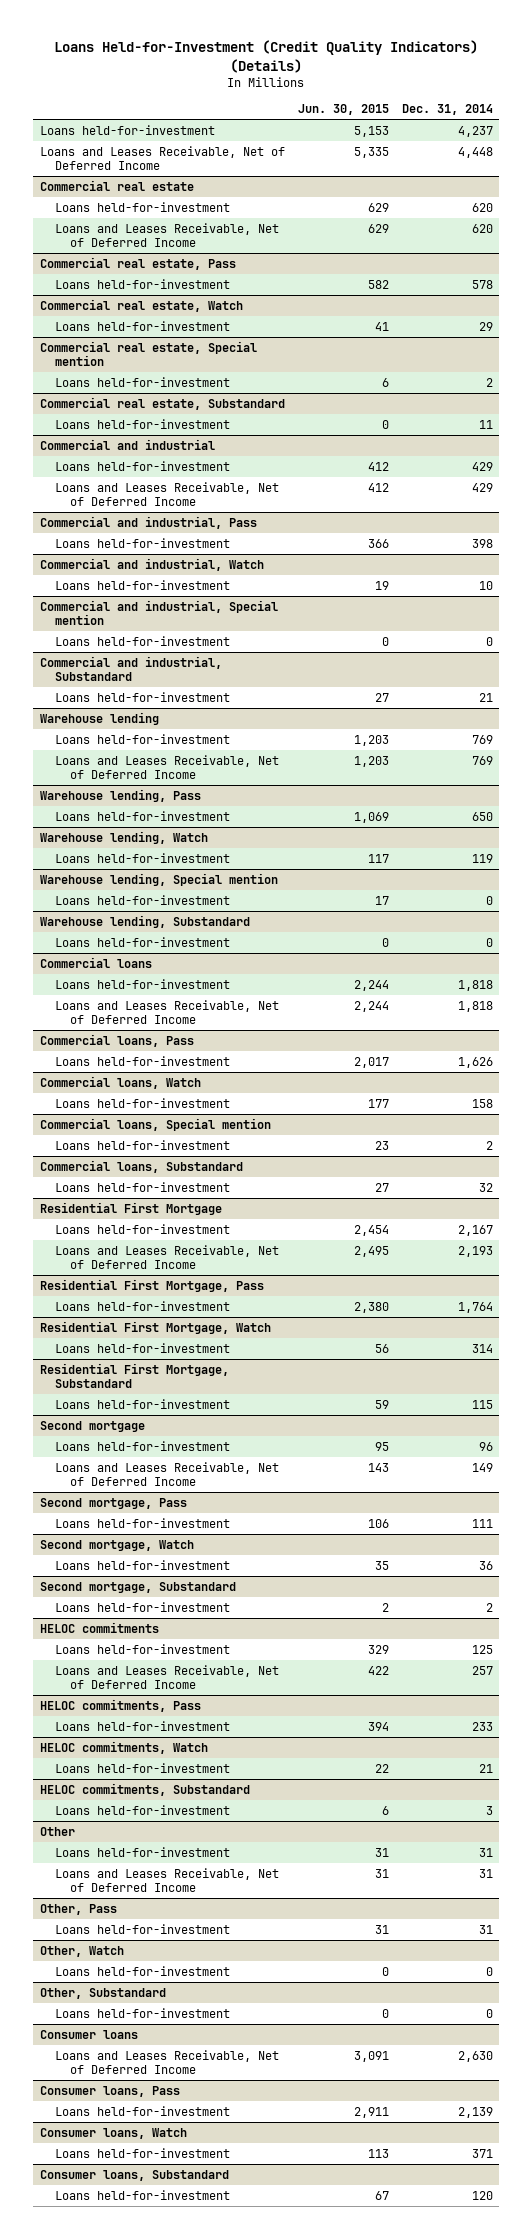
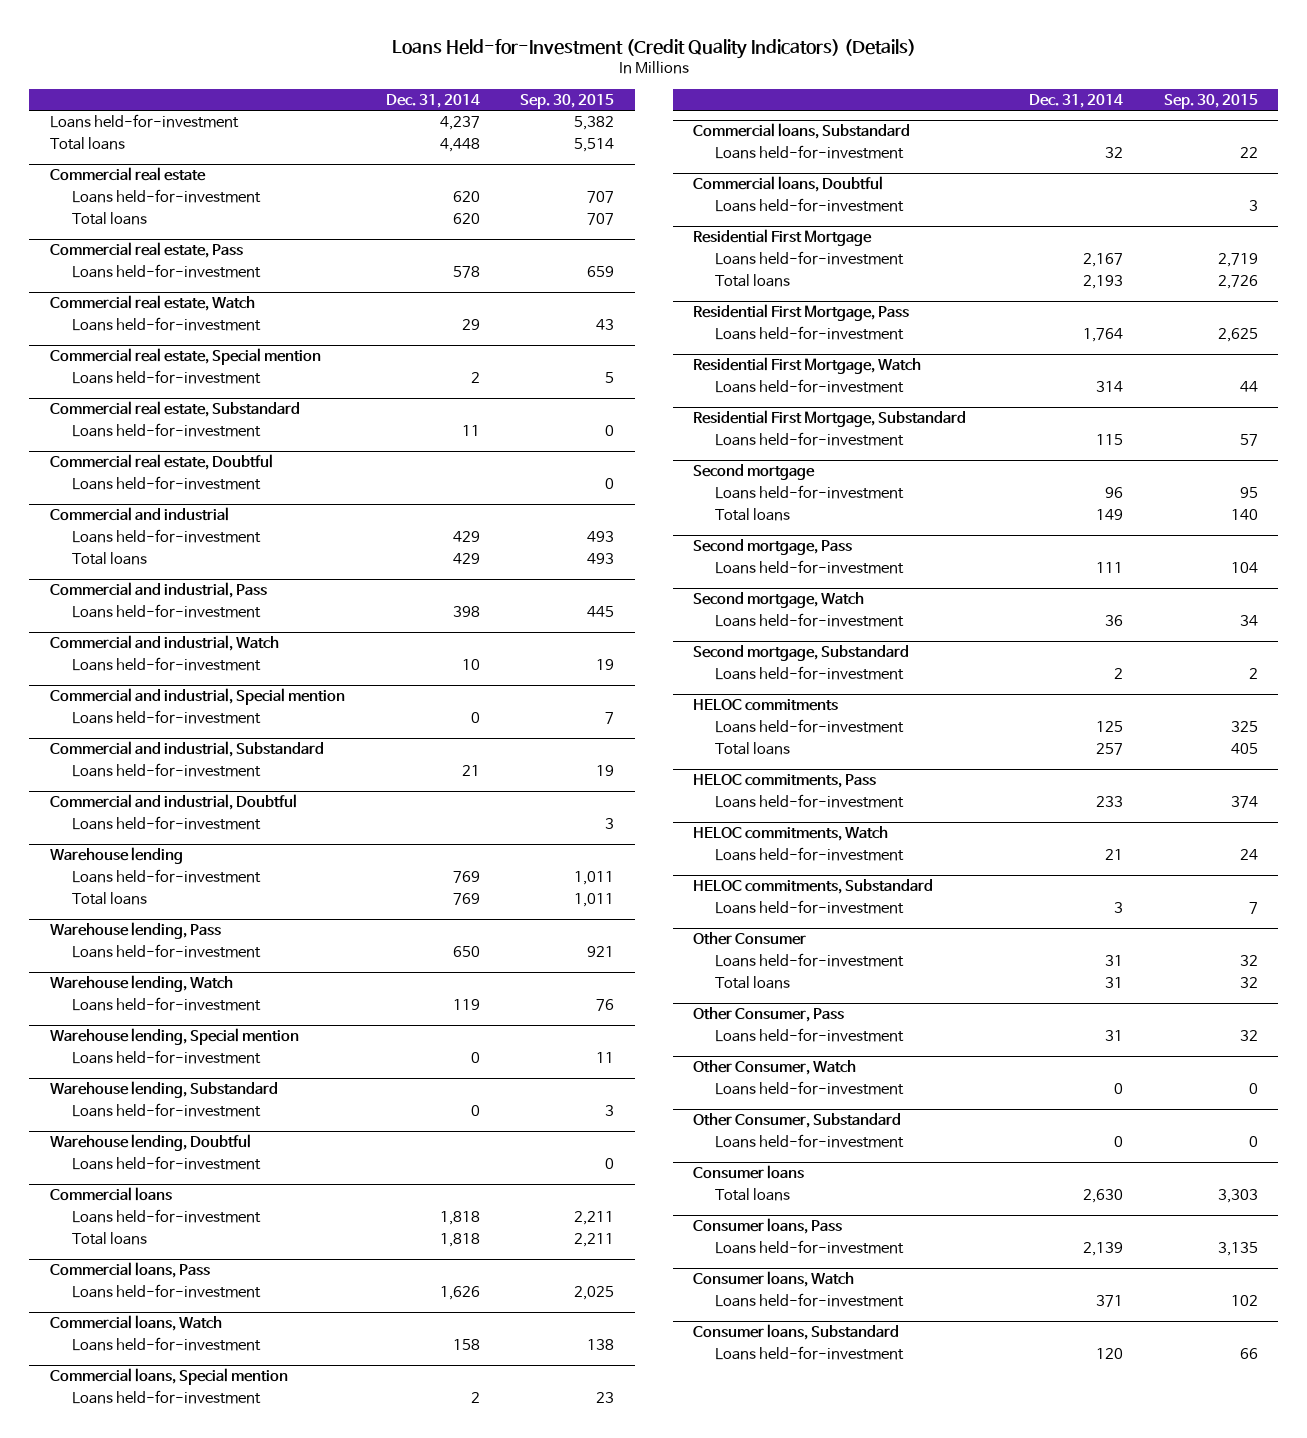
- | Jun. 30, 2015 | Dec. 31, 2014
+ | Dec. 31, 2014 | Sep. 30, 2015
- Loans and Leases Receivable, Net of Deferred Income | 5,335 | 4,448
+ Total loans | 4,448 | 5,514
@ Commercial real estate
- Loans and Leases Receivable, Net of Deferred Income | 629 | 620
+ Total loans | 620 | 707
+ Commercial real estate, Doubtful
+ Loans held-for-investment | | 0
@ Commercial and industrial
- Loans and Leases Receivable, Net of Deferred Income | 412 | 429
+ Total loans | 429 | 493
+ Commercial and industrial, Doubtful
+ Loans held-for-investment | | 3
@ Warehouse lending
- Loans and Leases Receivable, Net of Deferred Income | 1,203 | 769
+ Total loans | 769 | 1,011
+ Warehouse lending, Doubtful
+ Loans held-for-investment | | 0
@ Commercial loans
- Loans and Leases Receivable, Net of Deferred Income | 2,244 | 1,818
+ Total loans | 1,818 | 2,211
+ Commercial loans, Doubtful
+ Loans held-for-investment | | 3
@ Residential First Mortgage
- Loans and Leases Receivable, Net of Deferred Income | 2,495 | 2,193
+ Total loans | 2,193 | 2,726
@ Second mortgage
- Loans and Leases Receivable, Net of Deferred Income | 143 | 149
+ Total loans | 149 | 140
@ HELOC commitments
- Loans and Leases Receivable, Net of Deferred Income | 422 | 257
+ Total loans | 257 | 405
- Other
+ Other Consumer
- Loans and Leases Receivable, Net of Deferred Income | 31 | 31
- Other, Pass
+ Total loans | 31 | 32
+ Other Consumer, Pass
- Other, Watch
+ Other Consumer, Watch
- Other, Substandard
+ Other Consumer, Substandard
@ Consumer loans
- Loans and Leases Receivable, Net of Deferred Income | 3,091 | 2,630
+ Total loans | 2,630 | 3,303

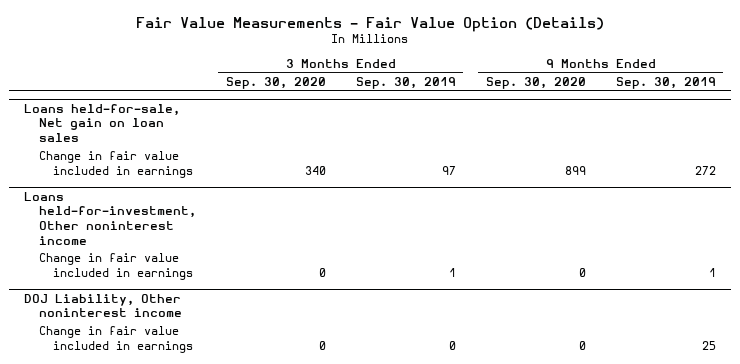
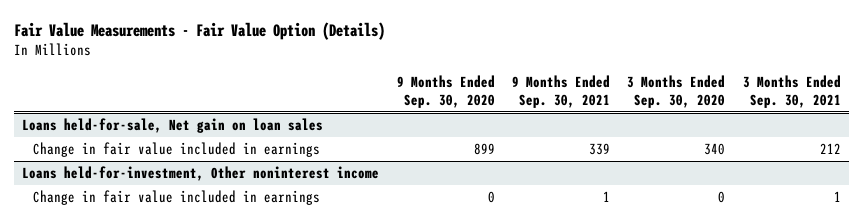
- | 3 Months Ended Sep. 30, 2020 | 3 Months Ended Sep. 30, 2019 | 9 Months Ended Sep. 30, 2020 | 9 Months Ended Sep. 30, 2019
+ | 9 Months Ended Sep. 30, 2020 | 9 Months Ended Sep. 30, 2021 | 3 Months Ended Sep. 30, 2020 | 3 Months Ended Sep. 30, 2021
- DOJ Liability, Other noninterest income
- Change in fair value included in earnings | 0 | 0 | 0 | 25

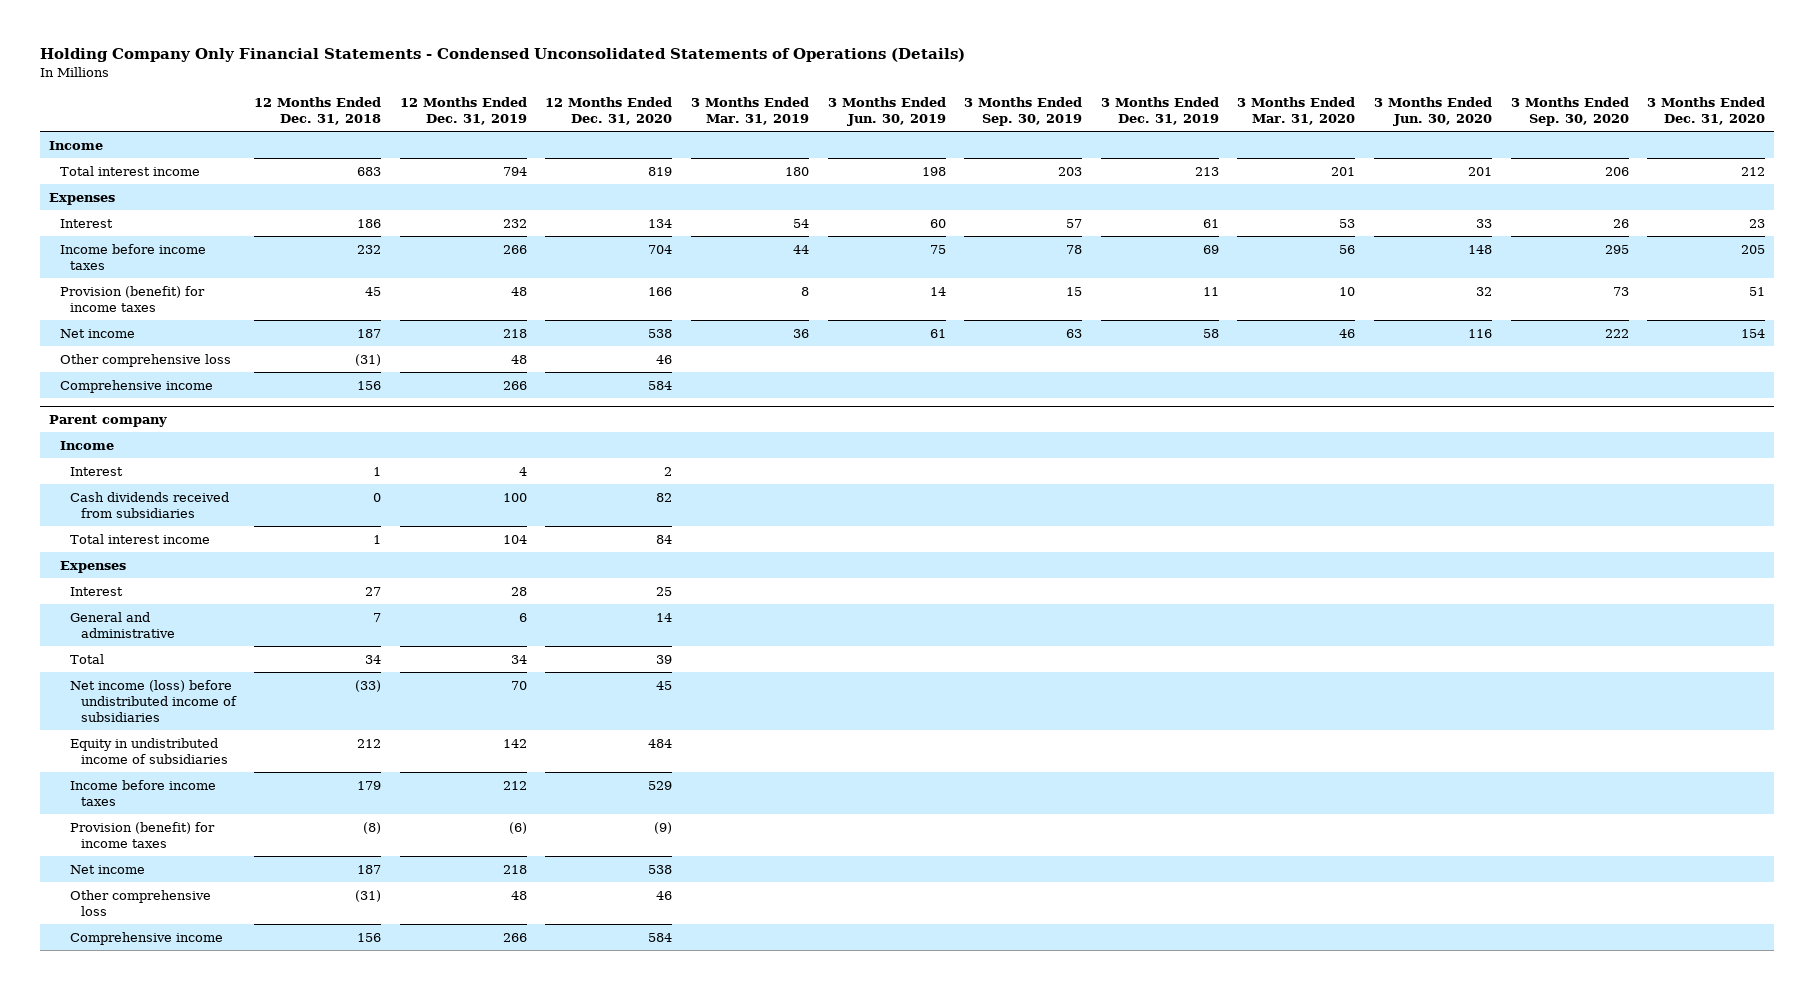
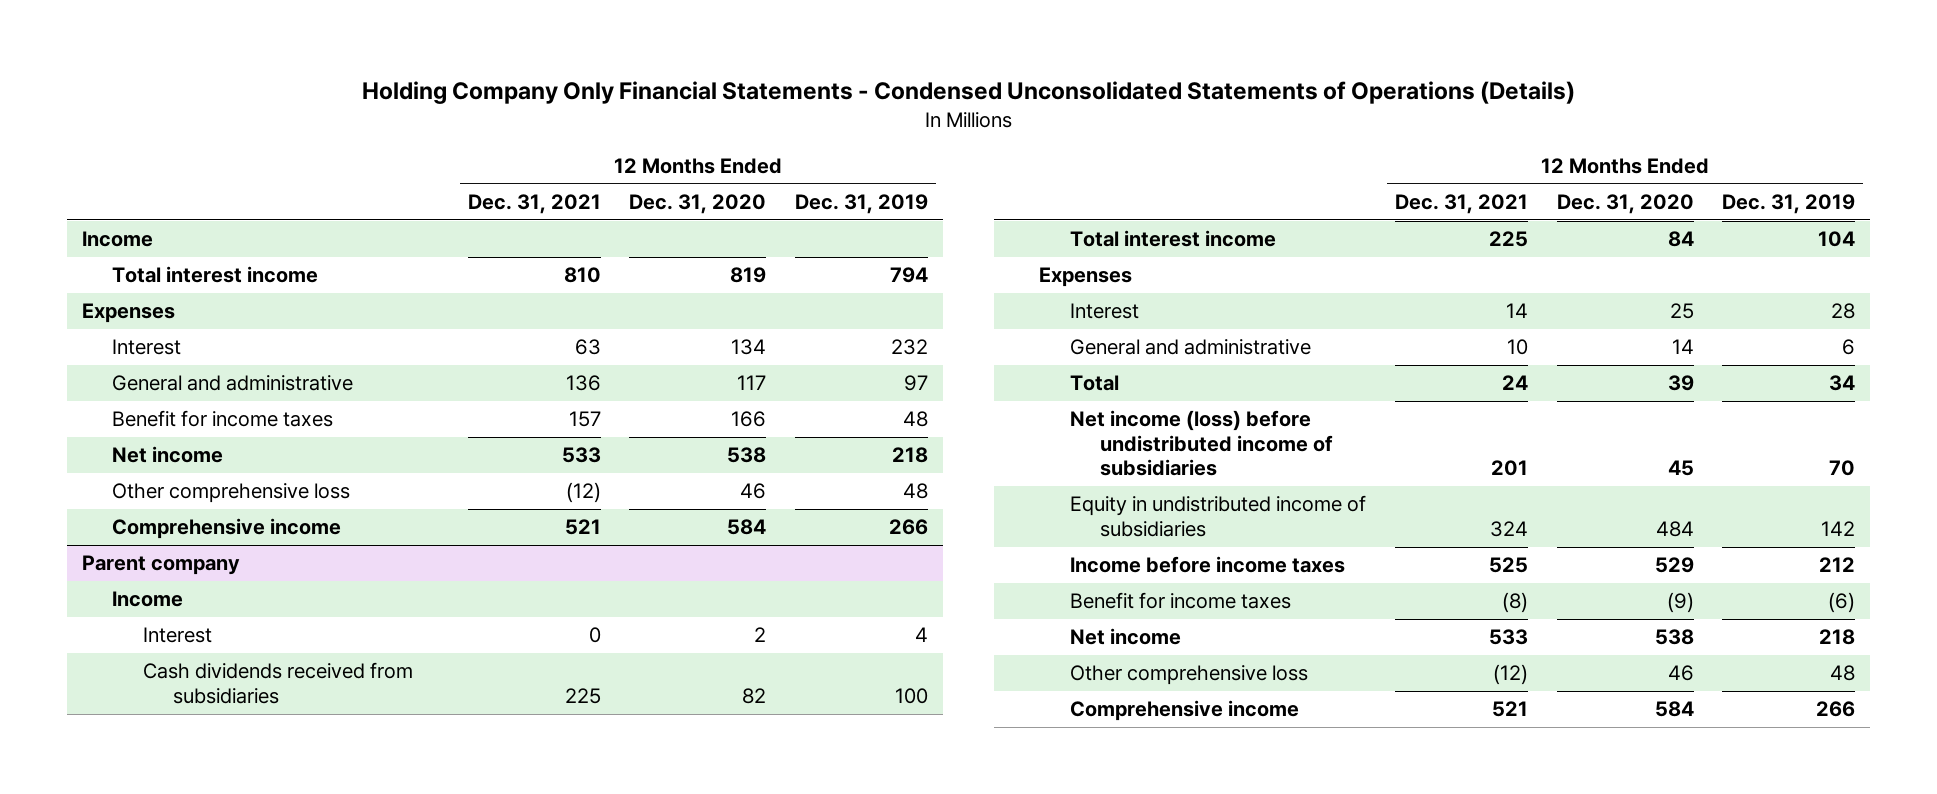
- | 12 Months Ended Dec. 31, 2018 | 12 Months Ended Dec. 31, 2019 | 12 Months Ended Dec. 31, 2020 | 3 Months Ended Mar. 31, 2019 | 3 Months Ended Jun. 30, 2019 | 3 Months Ended Sep. 30, 2019 | 3 Months Ended Dec. 31, 2019 | 3 Months Ended Mar. 31, 2020 | 3 Months Ended Jun. 30, 2020 | 3 Months Ended Sep. 30, 2020 | 3 Months Ended Dec. 31, 2020
+ | 12 Months Ended Dec. 31, 2021 | 12 Months Ended Dec. 31, 2020 | 12 Months Ended Dec. 31, 2019
- Income before income taxes | 232 | 266 | 704 | 44 | 75 | 78 | 69 | 56 | 148 | 295 | 205
- Provision (benefit) for income taxes | 45 | 48 | 166 | 8 | 14 | 15 | 11 | 10 | 32 | 73 | 51
+ General and administrative | 136 | 117 | 97
+ Benefit for income taxes | 157 | 166 | 48
@ Parent company
- Provision (benefit) for income taxes | (8) | (6) | (9) | | | | | | | |
+ Benefit for income taxes | (8) | (9) | (6)

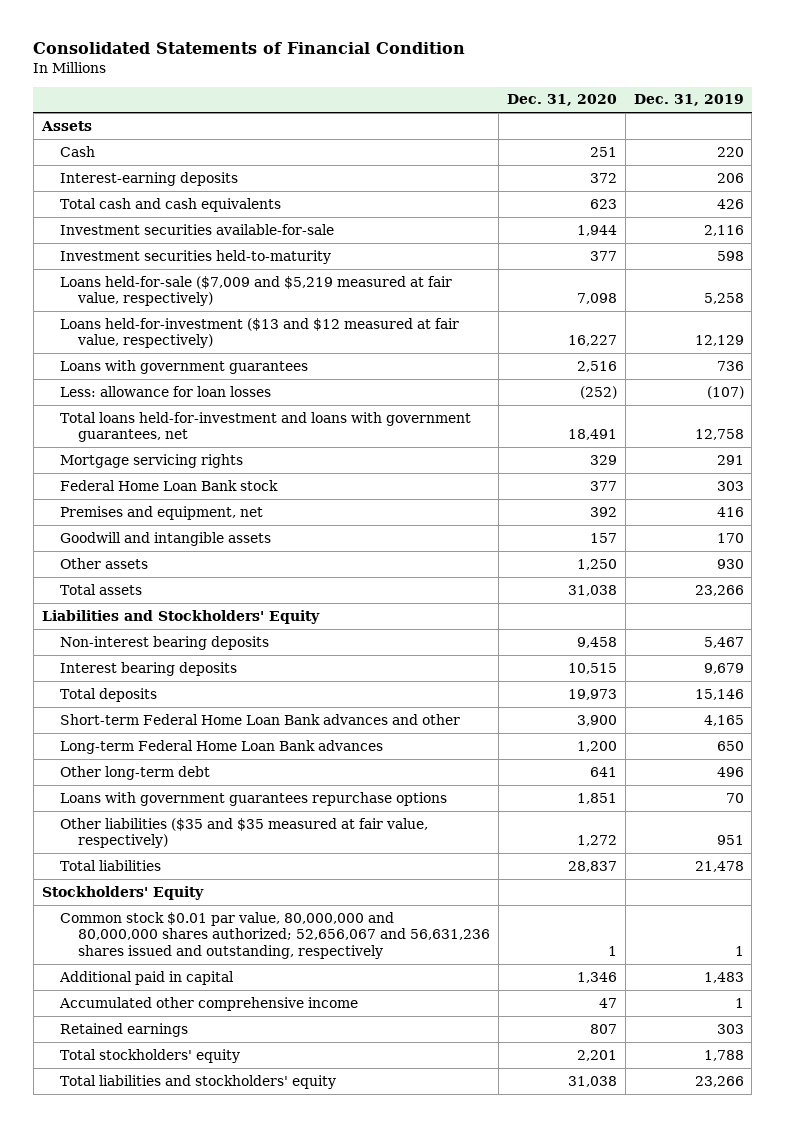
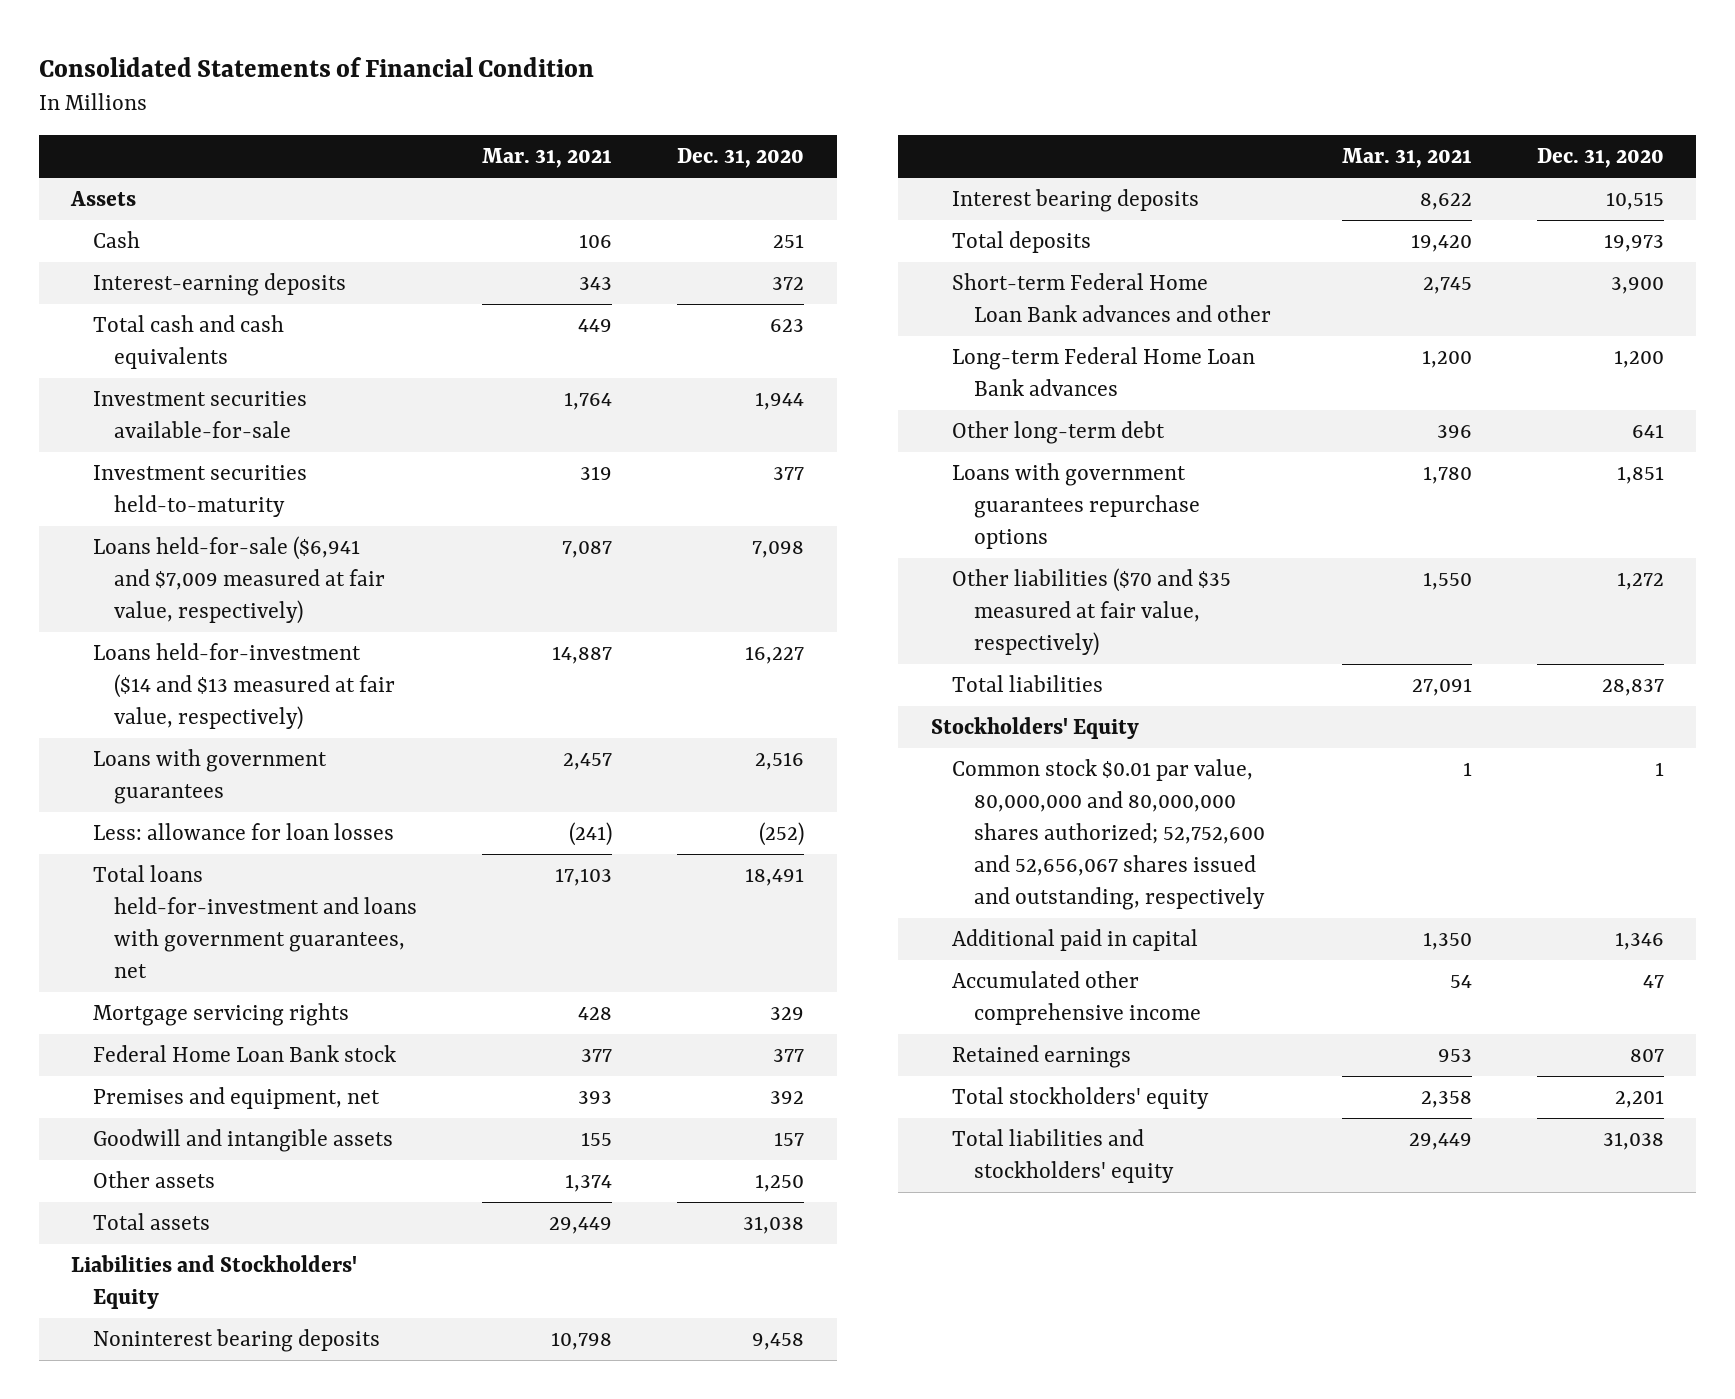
- | Dec. 31, 2020 | Dec. 31, 2019
+ | Mar. 31, 2021 | Dec. 31, 2020
- Loans held-for-sale ($7,009 and $5,219 measured at fair value, respectively) | 7,098 | 5,258
- Loans held-for-investment ($13 and $12 measured at fair value, respectively) | 16,227 | 12,129
+ Loans held-for-sale ($6,941 and $7,009 measured at fair value, respectively) | 7,087 | 7,098
+ Loans held-for-investment ($14 and $13 measured at fair value, respectively) | 14,887 | 16,227
- Non-interest bearing deposits | 9,458 | 5,467
+ Noninterest bearing deposits | 10,798 | 9,458
- Other liabilities ($35 and $35 measured at fair value, respectively) | 1,272 | 951
+ Other liabilities ($70 and $35 measured at fair value, respectively) | 1,550 | 1,272
- Common stock $0.01 par value, 80,000,000 and 80,000,000 shares authorized; 52,656,067 and 56,631,236 shares issued and outstanding, respectively | 1 | 1
+ Common stock $0.01 par value, 80,000,000 and 80,000,000 shares authorized; 52,752,600 and 52,656,067 shares issued and outstanding, respectively | 1 | 1

